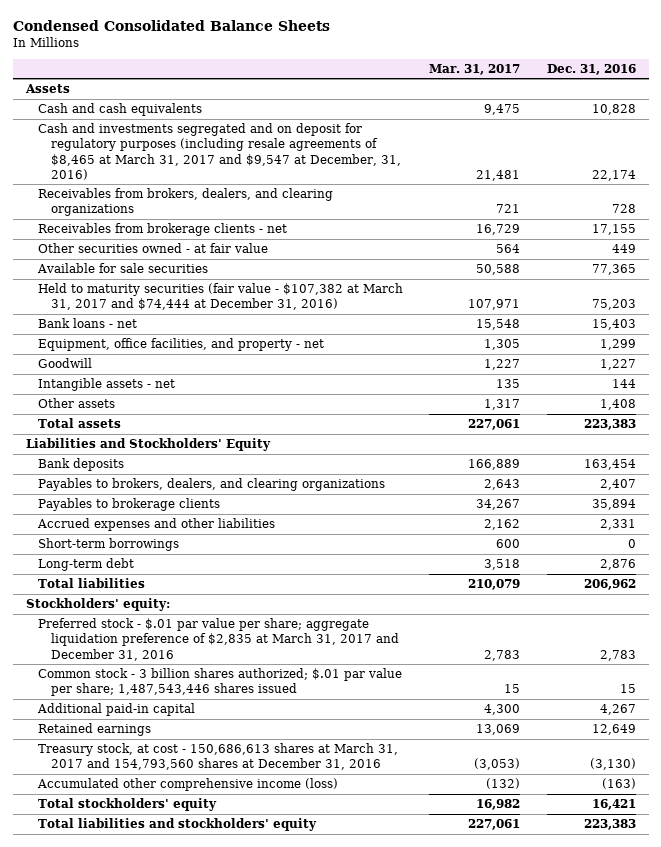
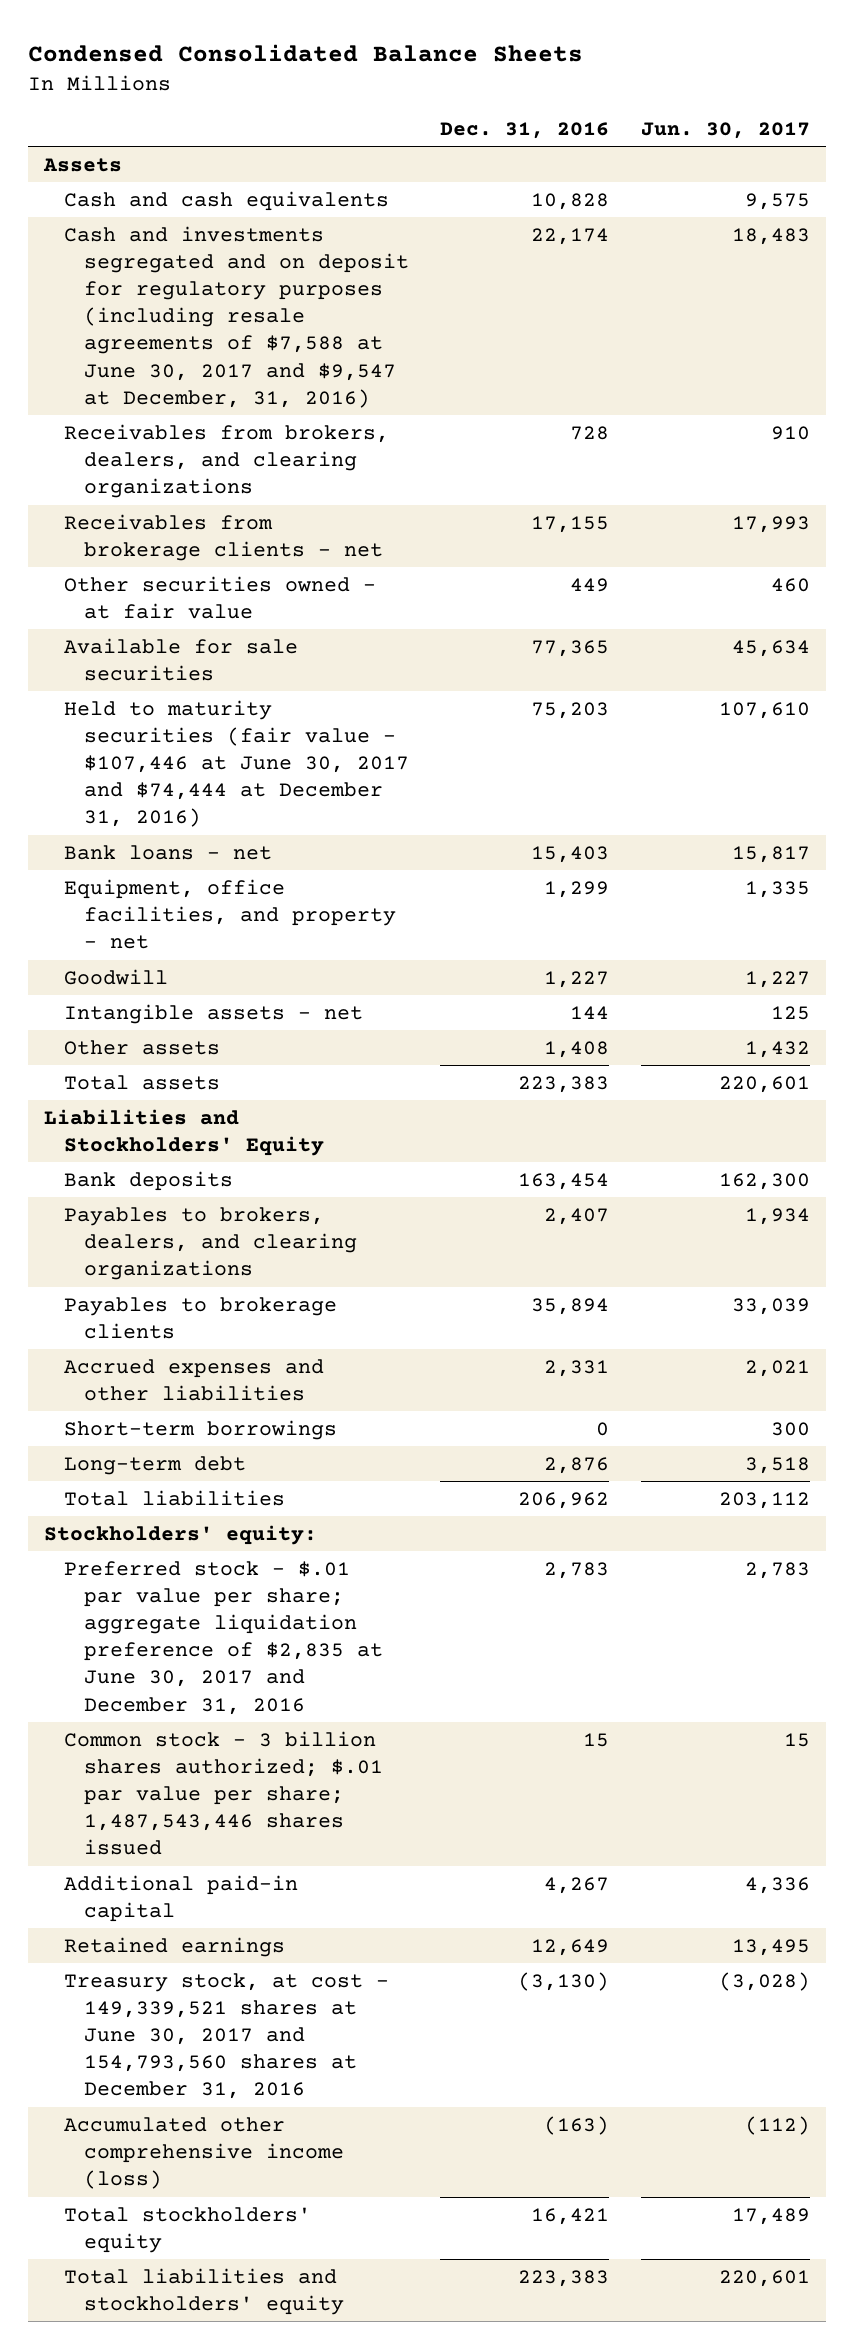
- | Mar. 31, 2017 | Dec. 31, 2016
+ | Dec. 31, 2016 | Jun. 30, 2017
- Cash and investments segregated and on deposit for regulatory purposes (including resale agreements of $8,465 at March 31, 2017 and $9,547 at December, 31, 2016) | 21,481 | 22,174
+ Cash and investments segregated and on deposit for regulatory purposes (including resale agreements of $7,588 at June 30, 2017 and $9,547 at December, 31, 2016) | 22,174 | 18,483
- Held to maturity securities (fair value - $107,382 at March 31, 2017 and $74,444 at December 31, 2016) | 107,971 | 75,203
+ Held to maturity securities (fair value - $107,446 at June 30, 2017 and $74,444 at December 31, 2016) | 75,203 | 107,610
- Preferred stock - $.01 par value per share; aggregate liquidation preference of $2,835 at March 31, 2017 and December 31, 2016 | 2,783 | 2,783
+ Preferred stock - $.01 par value per share; aggregate liquidation preference of $2,835 at June 30, 2017 and December 31, 2016 | 2,783 | 2,783
- Treasury stock, at cost - 150,686,613 shares at March 31, 2017 and 154,793,560 shares at December 31, 2016 | (3,053) | (3,130)
+ Treasury stock, at cost - 149,339,521 shares at June 30, 2017 and 154,793,560 shares at December 31, 2016 | (3,130) | (3,028)

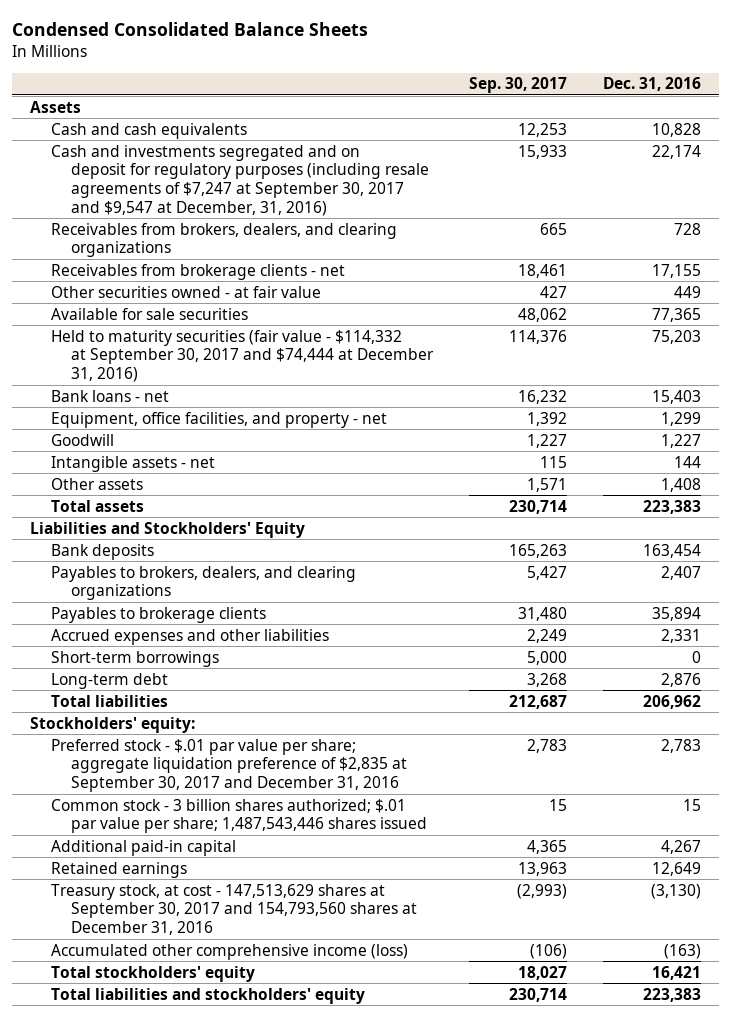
- | Dec. 31, 2016 | Jun. 30, 2017
+ | Sep. 30, 2017 | Dec. 31, 2016
- Cash and investments segregated and on deposit for regulatory purposes (including resale agreements of $7,588 at June 30, 2017 and $9,547 at December, 31, 2016) | 22,174 | 18,483
+ Cash and investments segregated and on deposit for regulatory purposes (including resale agreements of $7,247 at September 30, 2017 and $9,547 at December, 31, 2016) | 15,933 | 22,174
- Held to maturity securities (fair value - $107,446 at June 30, 2017 and $74,444 at December 31, 2016) | 75,203 | 107,610
+ Held to maturity securities (fair value - $114,332 at September 30, 2017 and $74,444 at December 31, 2016) | 114,376 | 75,203
- Preferred stock - $.01 par value per share; aggregate liquidation preference of $2,835 at June 30, 2017 and December 31, 2016 | 2,783 | 2,783
+ Preferred stock - $.01 par value per share; aggregate liquidation preference of $2,835 at September 30, 2017 and December 31, 2016 | 2,783 | 2,783
- Treasury stock, at cost - 149,339,521 shares at June 30, 2017 and 154,793,560 shares at December 31, 2016 | (3,130) | (3,028)
+ Treasury stock, at cost - 147,513,629 shares at September 30, 2017 and 154,793,560 shares at December 31, 2016 | (2,993) | (3,130)

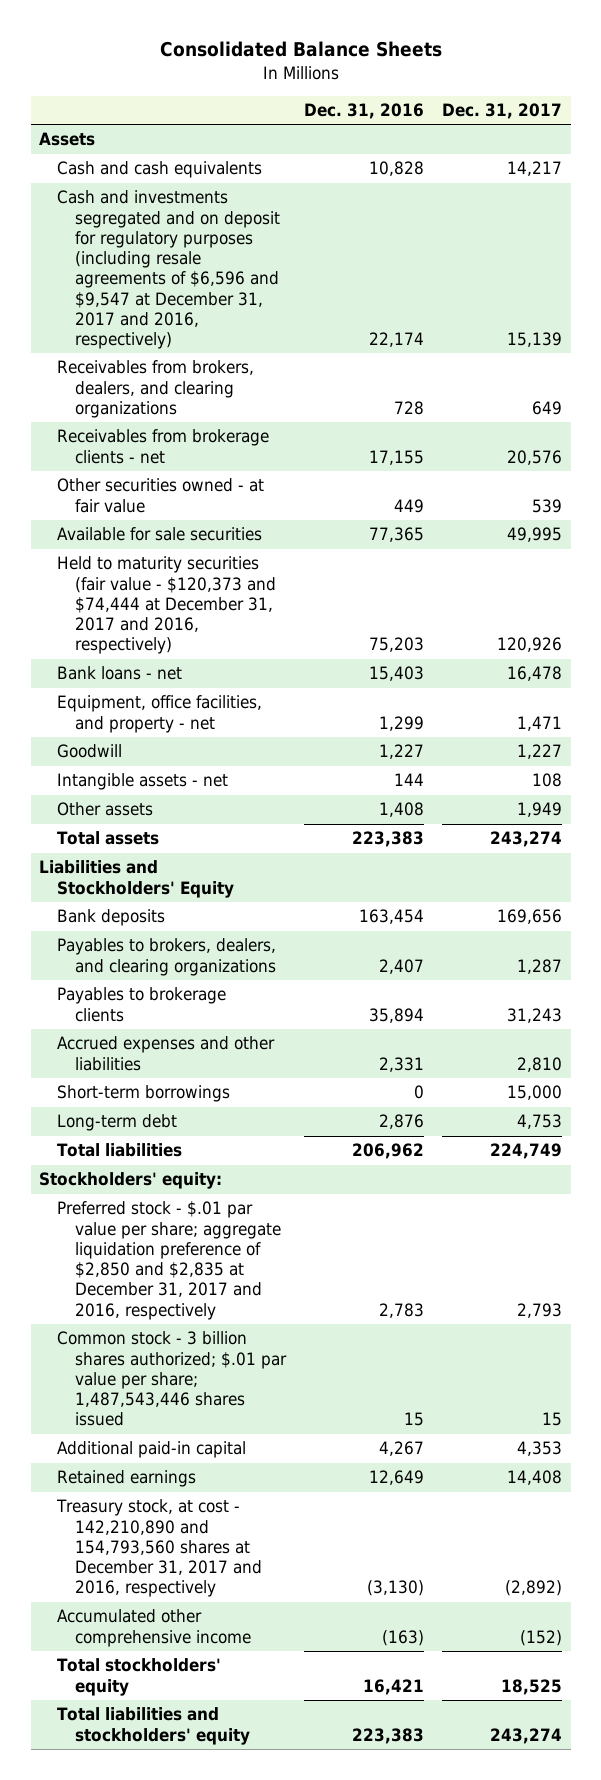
- Condensed Consolidated Balance Sheets
+ Consolidated Balance Sheets
- | Sep. 30, 2017 | Dec. 31, 2016
+ | Dec. 31, 2016 | Dec. 31, 2017
- Cash and investments segregated and on deposit for regulatory purposes (including resale agreements of $7,247 at September 30, 2017 and $9,547 at December, 31, 2016) | 15,933 | 22,174
+ Cash and investments segregated and on deposit for regulatory purposes (including resale agreements of $6,596 and $9,547 at December 31, 2017 and 2016, respectively) | 22,174 | 15,139
- Held to maturity securities (fair value - $114,332 at September 30, 2017 and $74,444 at December 31, 2016) | 114,376 | 75,203
+ Held to maturity securities (fair value - $120,373 and $74,444 at December 31, 2017 and 2016, respectively) | 75,203 | 120,926
- Preferred stock - $.01 par value per share; aggregate liquidation preference of $2,835 at September 30, 2017 and December 31, 2016 | 2,783 | 2,783
+ Preferred stock - $.01 par value per share; aggregate liquidation preference of $2,850 and $2,835 at December 31, 2017 and 2016, respectively | 2,783 | 2,793
- Treasury stock, at cost - 147,513,629 shares at September 30, 2017 and 154,793,560 shares at December 31, 2016 | (2,993) | (3,130)
- Accumulated other comprehensive income (loss) | (106) | (163)
+ Treasury stock, at cost - 142,210,890 and 154,793,560 shares at December 31, 2017 and 2016, respectively | (3,130) | (2,892)
+ Accumulated other comprehensive income | (163) | (152)

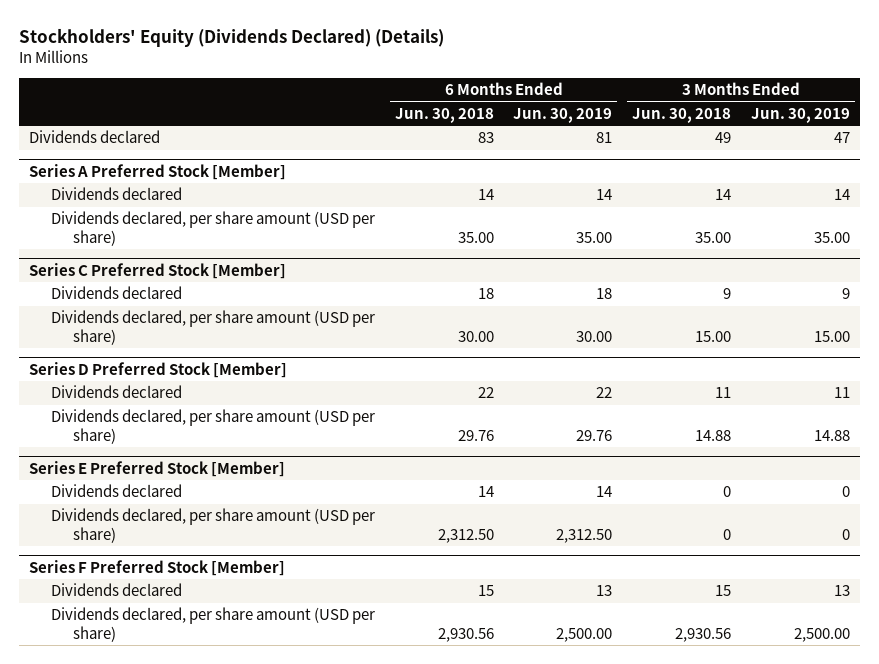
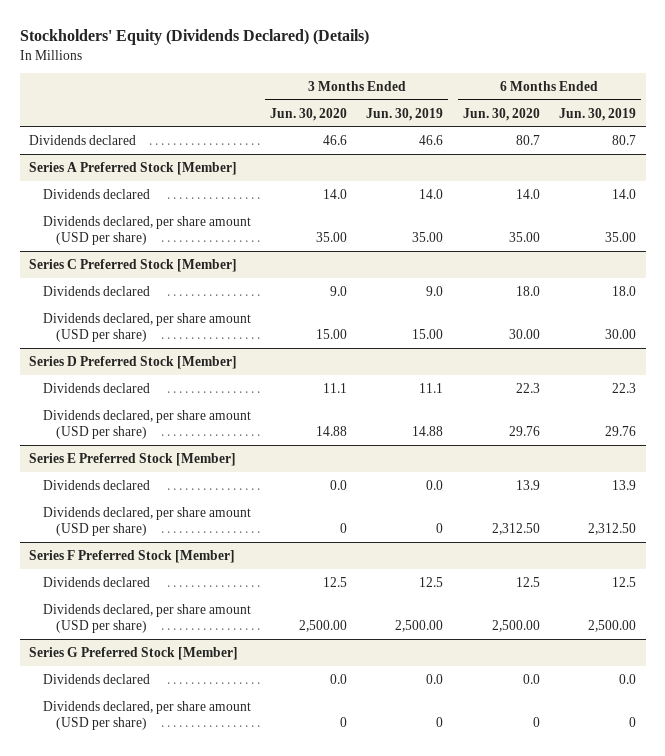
- | 6 Months Ended Jun. 30, 2018 | 6 Months Ended Jun. 30, 2019 | 3 Months Ended Jun. 30, 2018 | 3 Months Ended Jun. 30, 2019
+ | 3 Months Ended Jun. 30, 2020 | 3 Months Ended Jun. 30, 2019 | 6 Months Ended Jun. 30, 2020 | 6 Months Ended Jun. 30, 2019
- Dividends declared | 83 | 81 | 49 | 47
+ Dividends declared | 46.6 | 46.6 | 80.7 | 80.7
@ Series A Preferred Stock [Member]
- Dividends declared | 14 | 14 | 14 | 14
+ Dividends declared | 14.0 | 14.0 | 14.0 | 14.0
@ Series C Preferred Stock [Member]
- Dividends declared | 18 | 18 | 9 | 9
+ Dividends declared | 9.0 | 9.0 | 18.0 | 18.0
@ Series D Preferred Stock [Member]
- Dividends declared | 22 | 22 | 11 | 11
+ Dividends declared | 11.1 | 11.1 | 22.3 | 22.3
@ Series E Preferred Stock [Member]
- Dividends declared | 14 | 14 | 0 | 0
+ Dividends declared | 0.0 | 0.0 | 13.9 | 13.9
@ Series F Preferred Stock [Member]
- Dividends declared | 15 | 13 | 15 | 13
+ Dividends declared | 12.5 | 12.5 | 12.5 | 12.5
+ Series G Preferred Stock [Member]
+ Dividends declared | 0.0 | 0.0 | 0.0 | 0.0
+ Dividends declared, per share amount (USD per share) | 0 | 0 | 0 | 0

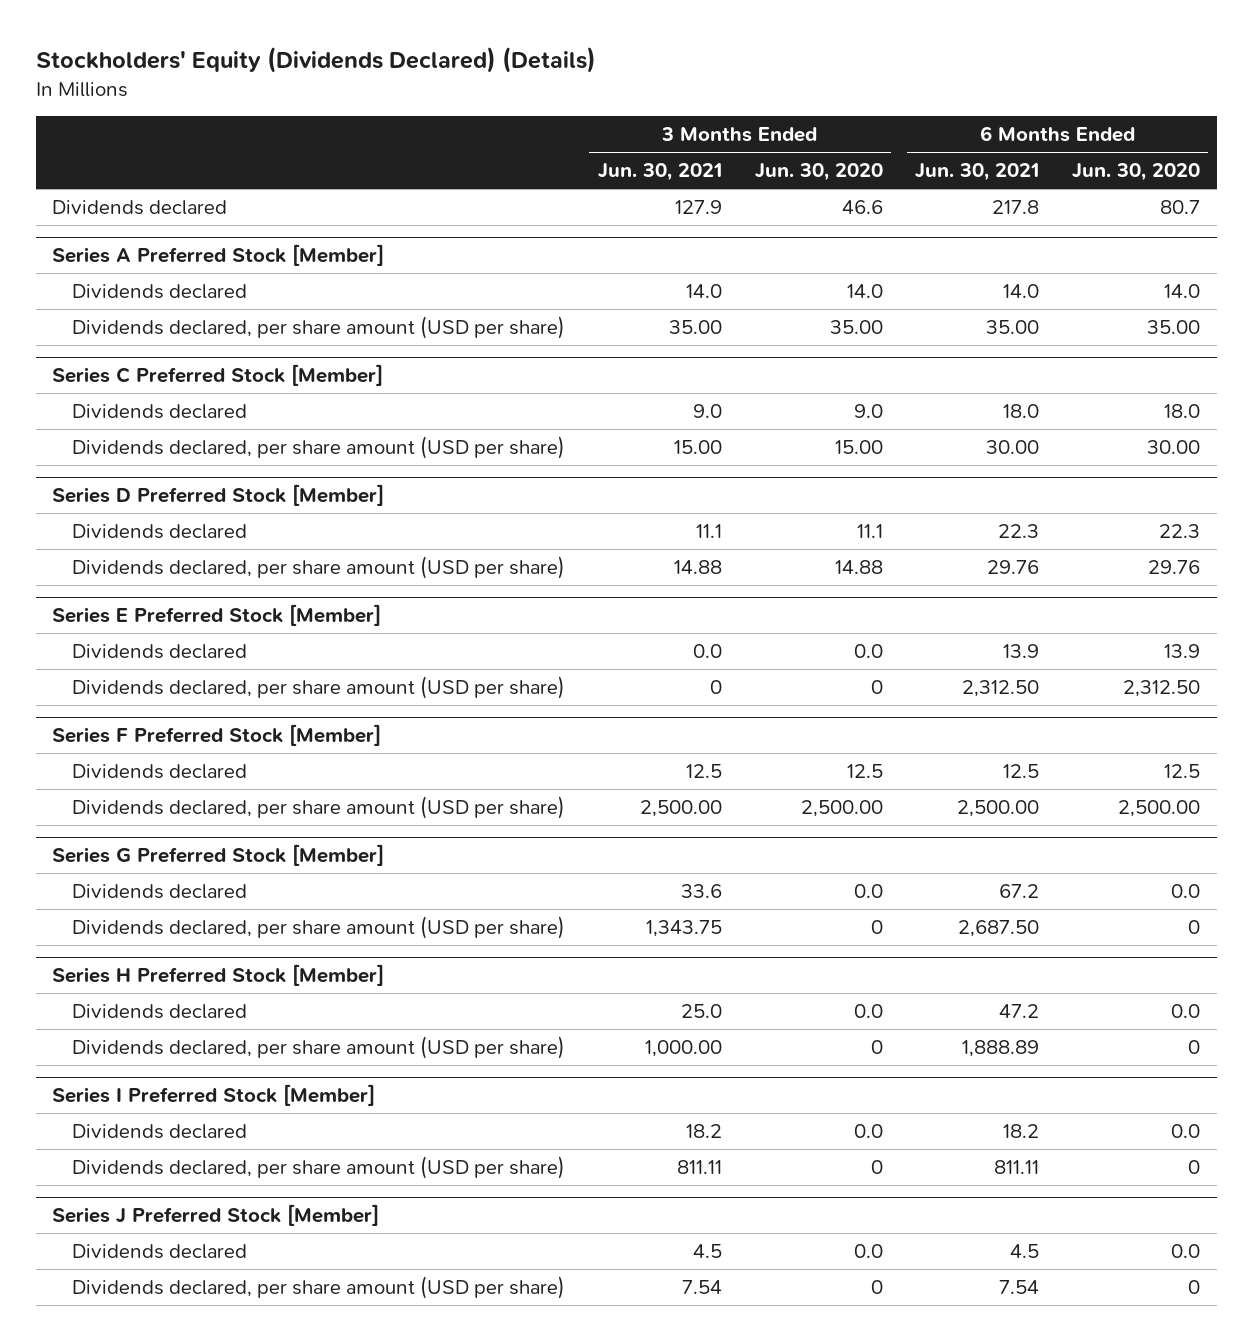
- | 3 Months Ended Jun. 30, 2020 | 3 Months Ended Jun. 30, 2019 | 6 Months Ended Jun. 30, 2020 | 6 Months Ended Jun. 30, 2019
+ | 3 Months Ended Jun. 30, 2021 | 3 Months Ended Jun. 30, 2020 | 6 Months Ended Jun. 30, 2021 | 6 Months Ended Jun. 30, 2020
+ Series H Preferred Stock [Member]
+ Dividends declared | 25.0 | 0.0 | 47.2 | 0.0
+ Dividends declared, per share amount (USD per share) | 1,000.00 | 0 | 1,888.89 | 0
+ Series I Preferred Stock [Member]
+ Dividends declared | 18.2 | 0.0 | 18.2 | 0.0
+ Dividends declared, per share amount (USD per share) | 811.11 | 0 | 811.11 | 0
+ Series J Preferred Stock [Member]
+ Dividends declared | 4.5 | 0.0 | 4.5 | 0.0
+ Dividends declared, per share amount (USD per share) | 7.54 | 0 | 7.54 | 0

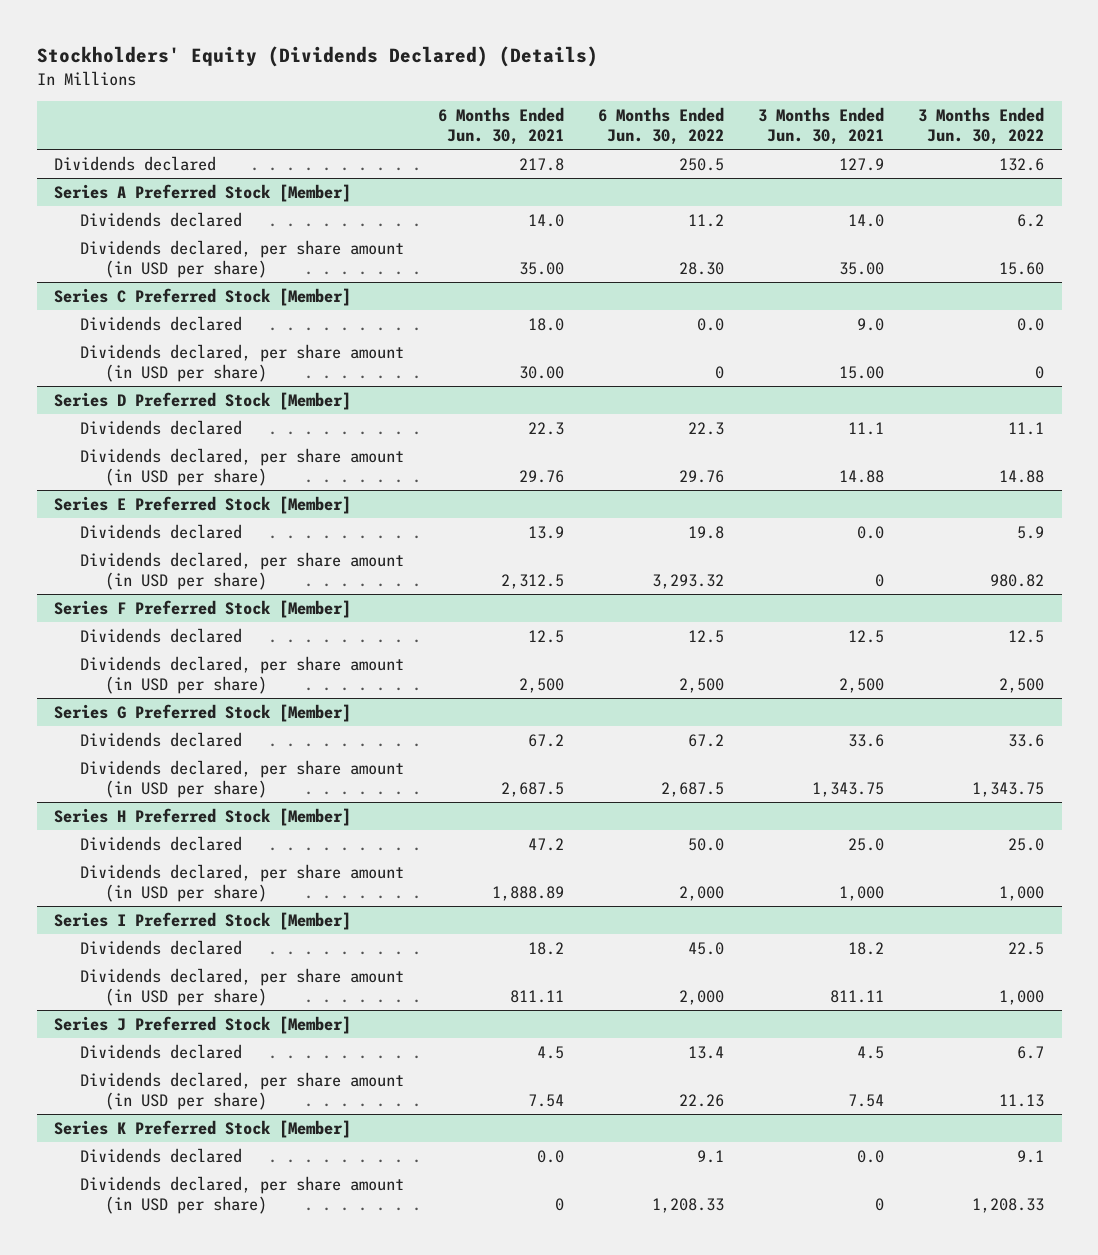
- | 3 Months Ended Jun. 30, 2021 | 3 Months Ended Jun. 30, 2020 | 6 Months Ended Jun. 30, 2021 | 6 Months Ended Jun. 30, 2020
+ | 6 Months Ended Jun. 30, 2021 | 6 Months Ended Jun. 30, 2022 | 3 Months Ended Jun. 30, 2021 | 3 Months Ended Jun. 30, 2022
@ Series A Preferred Stock [Member]
- Dividends declared, per share amount (USD per share) | 35.00 | 35.00 | 35.00 | 35.00
+ Dividends declared, per share amount (in USD per share) | 35.00 | 28.30 | 35.00 | 15.60
@ Series C Preferred Stock [Member]
- Dividends declared, per share amount (USD per share) | 15.00 | 15.00 | 30.00 | 30.00
+ Dividends declared, per share amount (in USD per share) | 30.00 | 0 | 15.00 | 0
@ Series D Preferred Stock [Member]
- Dividends declared, per share amount (USD per share) | 14.88 | 14.88 | 29.76 | 29.76
+ Dividends declared, per share amount (in USD per share) | 29.76 | 29.76 | 14.88 | 14.88
@ Series E Preferred Stock [Member]
- Dividends declared, per share amount (USD per share) | 0 | 0 | 2,312.50 | 2,312.50
+ Dividends declared, per share amount (in USD per share) | 2,312.5 | 3,293.32 | 0 | 980.82
@ Series F Preferred Stock [Member]
- Dividends declared, per share amount (USD per share) | 2,500.00 | 2,500.00 | 2,500.00 | 2,500.00
+ Dividends declared, per share amount (in USD per share) | 2,500 | 2,500 | 2,500 | 2,500
@ Series G Preferred Stock [Member]
- Dividends declared, per share amount (USD per share) | 1,343.75 | 0 | 2,687.50 | 0
+ Dividends declared, per share amount (in USD per share) | 2,687.5 | 2,687.5 | 1,343.75 | 1,343.75
@ Series H Preferred Stock [Member]
- Dividends declared, per share amount (USD per share) | 1,000.00 | 0 | 1,888.89 | 0
+ Dividends declared, per share amount (in USD per share) | 1,888.89 | 2,000 | 1,000 | 1,000
@ Series I Preferred Stock [Member]
- Dividends declared, per share amount (USD per share) | 811.11 | 0 | 811.11 | 0
+ Dividends declared, per share amount (in USD per share) | 811.11 | 2,000 | 811.11 | 1,000
@ Series J Preferred Stock [Member]
- Dividends declared, per share amount (USD per share) | 7.54 | 0 | 7.54 | 0
+ Dividends declared, per share amount (in USD per share) | 7.54 | 22.26 | 7.54 | 11.13
+ Series K Preferred Stock [Member]
+ Dividends declared | 0.0 | 9.1 | 0.0 | 9.1
+ Dividends declared, per share amount (in USD per share) | 0 | 1,208.33 | 0 | 1,208.33

